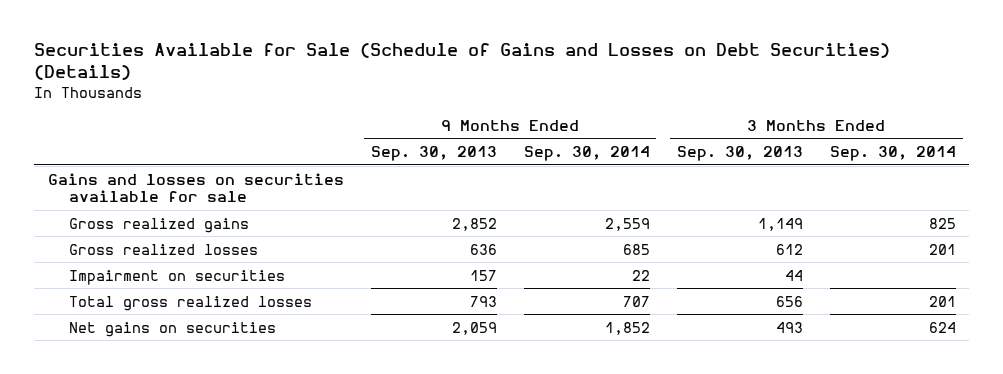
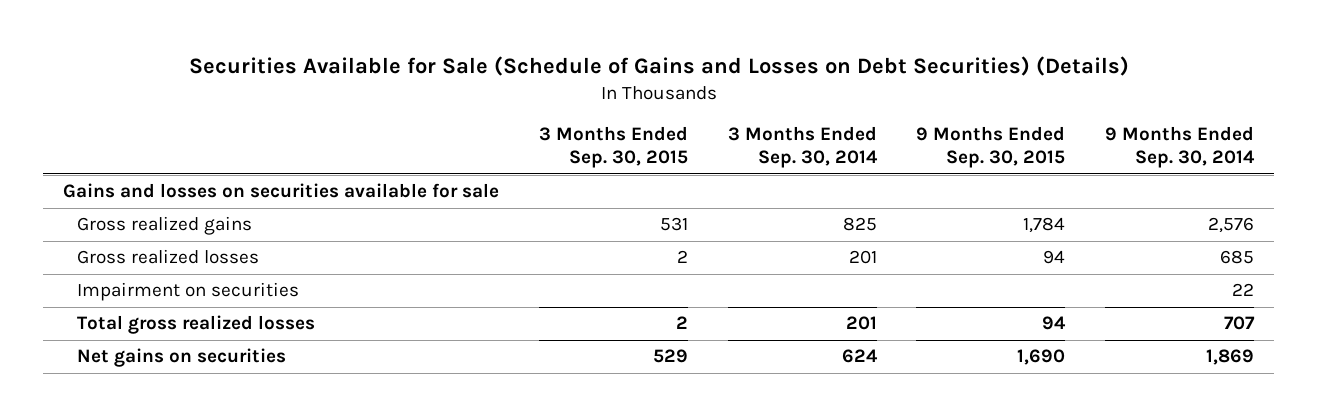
- | 9 Months Ended Sep. 30, 2013 | 9 Months Ended Sep. 30, 2014 | 3 Months Ended Sep. 30, 2013 | 3 Months Ended Sep. 30, 2014
+ | 3 Months Ended Sep. 30, 2015 | 3 Months Ended Sep. 30, 2014 | 9 Months Ended Sep. 30, 2015 | 9 Months Ended Sep. 30, 2014
- Gross realized gains | 2,852 | 2,559 | 1,149 | 825
+ Gross realized gains | 531 | 825 | 1,784 | 2,576
- Net gains on securities | 2,059 | 1,852 | 493 | 624
+ Net gains on securities | 529 | 624 | 1,690 | 1,869

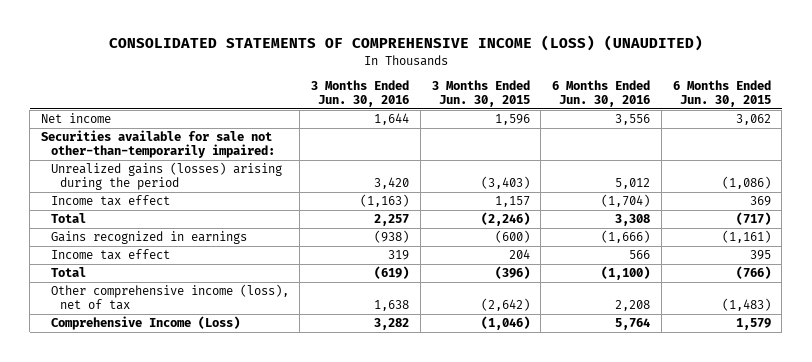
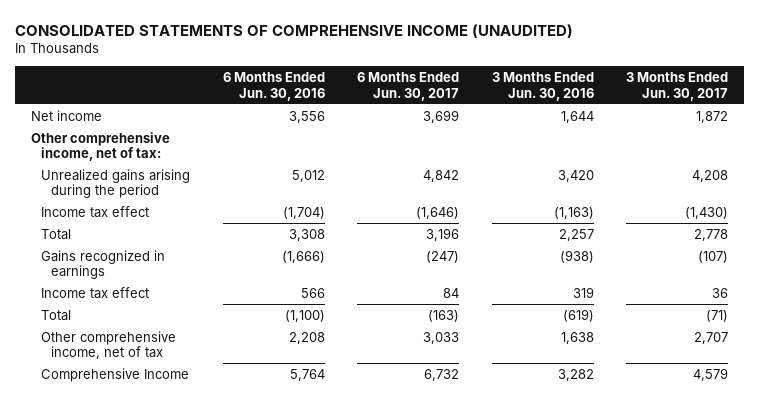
- CONSOLIDATED STATEMENTS OF COMPREHENSIVE INCOME (LOSS) (UNAUDITED)
+ CONSOLIDATED STATEMENTS OF COMPREHENSIVE INCOME (UNAUDITED)
- | 3 Months Ended Jun. 30, 2016 | 3 Months Ended Jun. 30, 2015 | 6 Months Ended Jun. 30, 2016 | 6 Months Ended Jun. 30, 2015
+ | 6 Months Ended Jun. 30, 2016 | 6 Months Ended Jun. 30, 2017 | 3 Months Ended Jun. 30, 2016 | 3 Months Ended Jun. 30, 2017
- Securities available for sale not other-than-temporarily impaired:
- Unrealized gains (losses) arising during the period | 3,420 | (3,403) | 5,012 | (1,086)
+ Other comprehensive income, net of tax:
+ Unrealized gains arising during the period | 5,012 | 4,842 | 3,420 | 4,208
- Other comprehensive income (loss), net of tax | 1,638 | (2,642) | 2,208 | (1,483)
- Comprehensive Income (Loss) | 3,282 | (1,046) | 5,764 | 1,579
+ Other comprehensive income, net of tax | 2,208 | 3,033 | 1,638 | 2,707
+ Comprehensive Income | 5,764 | 6,732 | 3,282 | 4,579

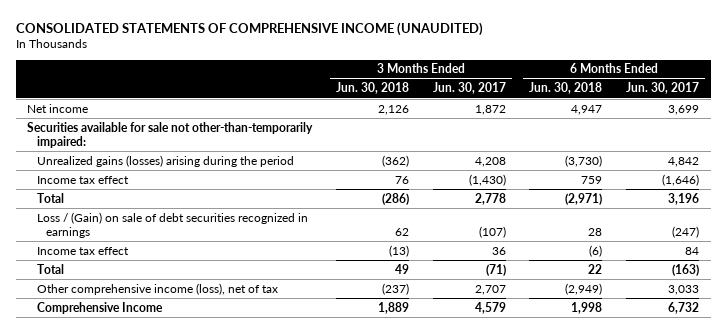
- | 6 Months Ended Jun. 30, 2016 | 6 Months Ended Jun. 30, 2017 | 3 Months Ended Jun. 30, 2016 | 3 Months Ended Jun. 30, 2017
+ | 3 Months Ended Jun. 30, 2018 | 3 Months Ended Jun. 30, 2017 | 6 Months Ended Jun. 30, 2018 | 6 Months Ended Jun. 30, 2017
- Other comprehensive income, net of tax:
- Unrealized gains arising during the period | 5,012 | 4,842 | 3,420 | 4,208
+ Securities available for sale not other-than-temporarily impaired:
+ Unrealized gains (losses) arising during the period | (362) | 4,208 | (3,730) | 4,842
- Gains recognized in earnings | (1,666) | (247) | (938) | (107)
+ Loss / (Gain) on sale of debt securities recognized in earnings | 62 | (107) | 28 | (247)
- Other comprehensive income, net of tax | 2,208 | 3,033 | 1,638 | 2,707
+ Other comprehensive income (loss), net of tax | (237) | 2,707 | (2,949) | 3,033

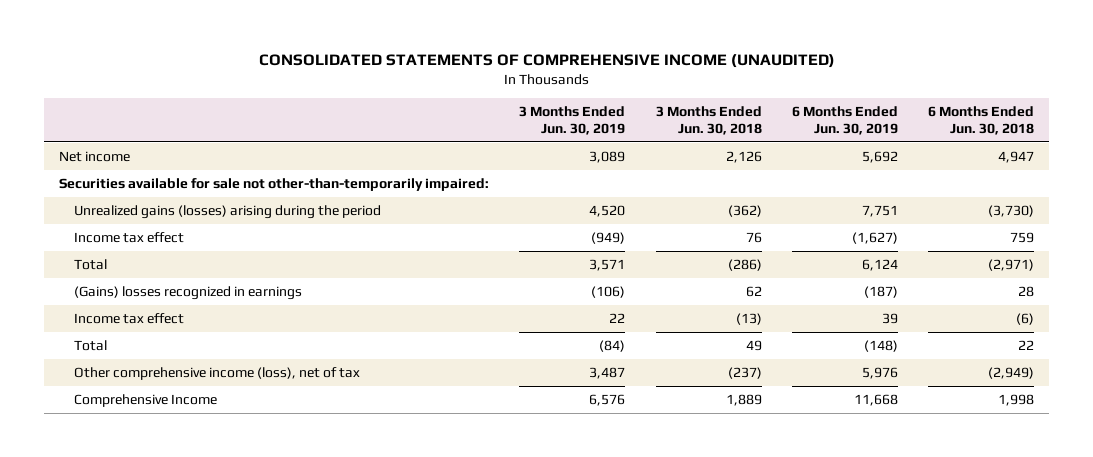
- | 3 Months Ended Jun. 30, 2018 | 3 Months Ended Jun. 30, 2017 | 6 Months Ended Jun. 30, 2018 | 6 Months Ended Jun. 30, 2017
+ | 3 Months Ended Jun. 30, 2019 | 3 Months Ended Jun. 30, 2018 | 6 Months Ended Jun. 30, 2019 | 6 Months Ended Jun. 30, 2018
- Loss / (Gain) on sale of debt securities recognized in earnings | 62 | (107) | 28 | (247)
+ (Gains) losses recognized in earnings | (106) | 62 | (187) | 28

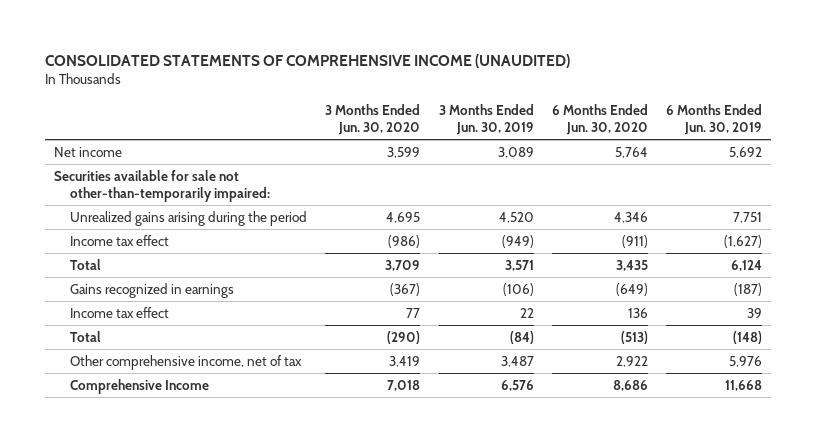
- | 3 Months Ended Jun. 30, 2019 | 3 Months Ended Jun. 30, 2018 | 6 Months Ended Jun. 30, 2019 | 6 Months Ended Jun. 30, 2018
+ | 3 Months Ended Jun. 30, 2020 | 3 Months Ended Jun. 30, 2019 | 6 Months Ended Jun. 30, 2020 | 6 Months Ended Jun. 30, 2019
- Unrealized gains (losses) arising during the period | 4,520 | (362) | 7,751 | (3,730)
+ Unrealized gains arising during the period | 4,695 | 4,520 | 4,346 | 7,751
- (Gains) losses recognized in earnings | (106) | 62 | (187) | 28
+ Gains recognized in earnings | (367) | (106) | (649) | (187)
- Other comprehensive income (loss), net of tax | 3,487 | (237) | 5,976 | (2,949)
+ Other comprehensive income, net of tax | 3,419 | 3,487 | 2,922 | 5,976

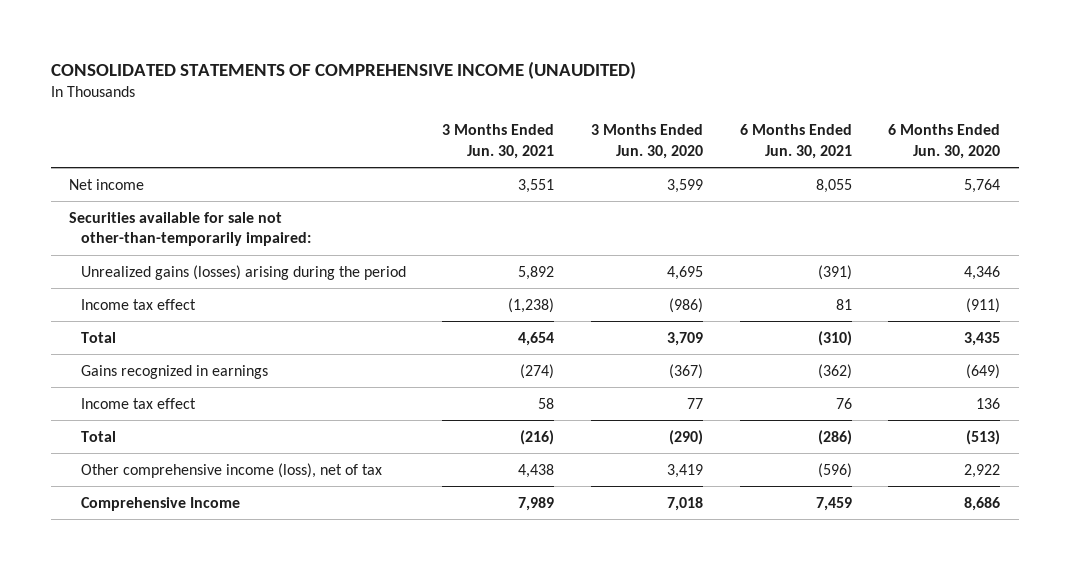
- | 3 Months Ended Jun. 30, 2020 | 3 Months Ended Jun. 30, 2019 | 6 Months Ended Jun. 30, 2020 | 6 Months Ended Jun. 30, 2019
+ | 3 Months Ended Jun. 30, 2021 | 3 Months Ended Jun. 30, 2020 | 6 Months Ended Jun. 30, 2021 | 6 Months Ended Jun. 30, 2020
- Unrealized gains arising during the period | 4,695 | 4,520 | 4,346 | 7,751
+ Unrealized gains (losses) arising during the period | 5,892 | 4,695 | (391) | 4,346
- Other comprehensive income, net of tax | 3,419 | 3,487 | 2,922 | 5,976
+ Other comprehensive income (loss), net of tax | 4,438 | 3,419 | (596) | 2,922

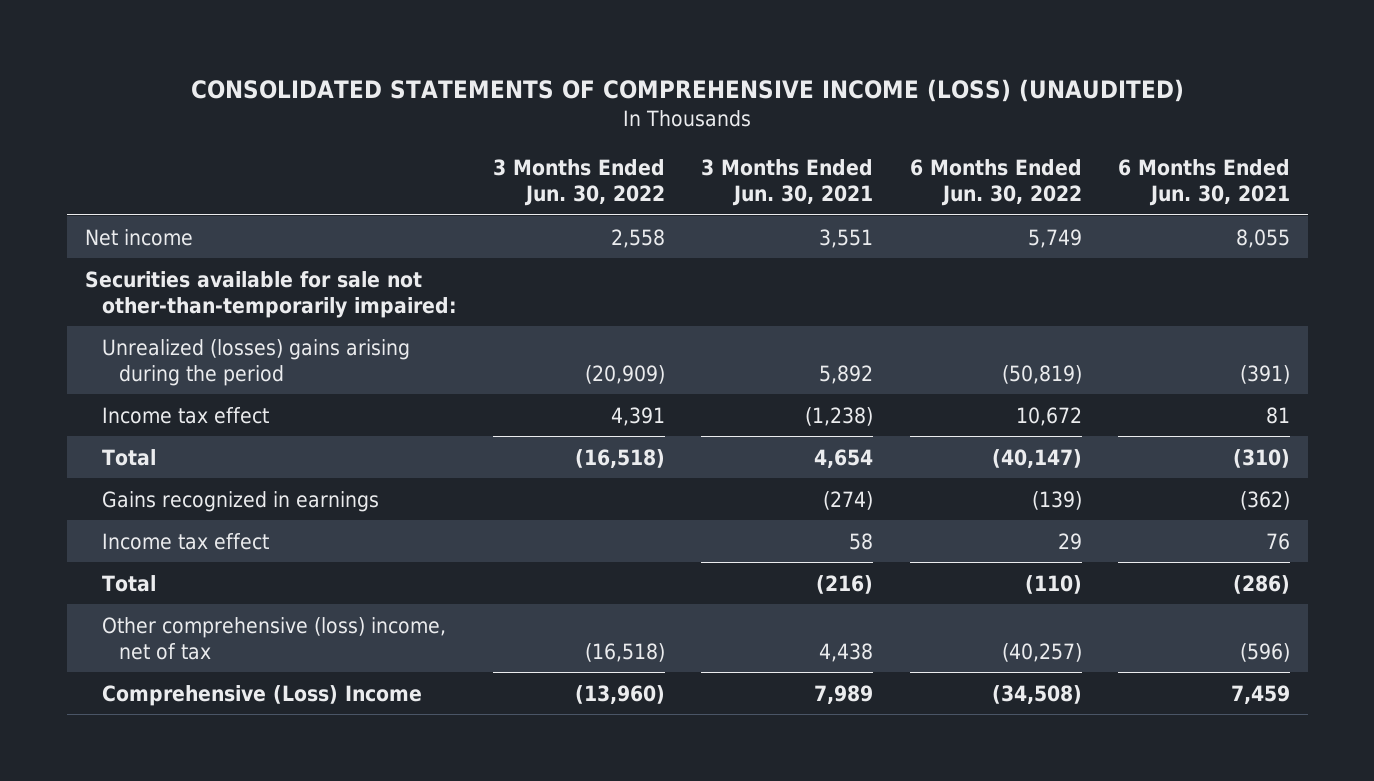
- CONSOLIDATED STATEMENTS OF COMPREHENSIVE INCOME (UNAUDITED)
+ CONSOLIDATED STATEMENTS OF COMPREHENSIVE INCOME (LOSS) (UNAUDITED)
- | 3 Months Ended Jun. 30, 2021 | 3 Months Ended Jun. 30, 2020 | 6 Months Ended Jun. 30, 2021 | 6 Months Ended Jun. 30, 2020
+ | 3 Months Ended Jun. 30, 2022 | 3 Months Ended Jun. 30, 2021 | 6 Months Ended Jun. 30, 2022 | 6 Months Ended Jun. 30, 2021
- Unrealized gains (losses) arising during the period | 5,892 | 4,695 | (391) | 4,346
+ Unrealized (losses) gains arising during the period | (20,909) | 5,892 | (50,819) | (391)
- Other comprehensive income (loss), net of tax | 4,438 | 3,419 | (596) | 2,922
- Comprehensive Income | 7,989 | 7,018 | 7,459 | 8,686
+ Other comprehensive (loss) income, net of tax | (16,518) | 4,438 | (40,257) | (596)
+ Comprehensive (Loss) Income | (13,960) | 7,989 | (34,508) | 7,459

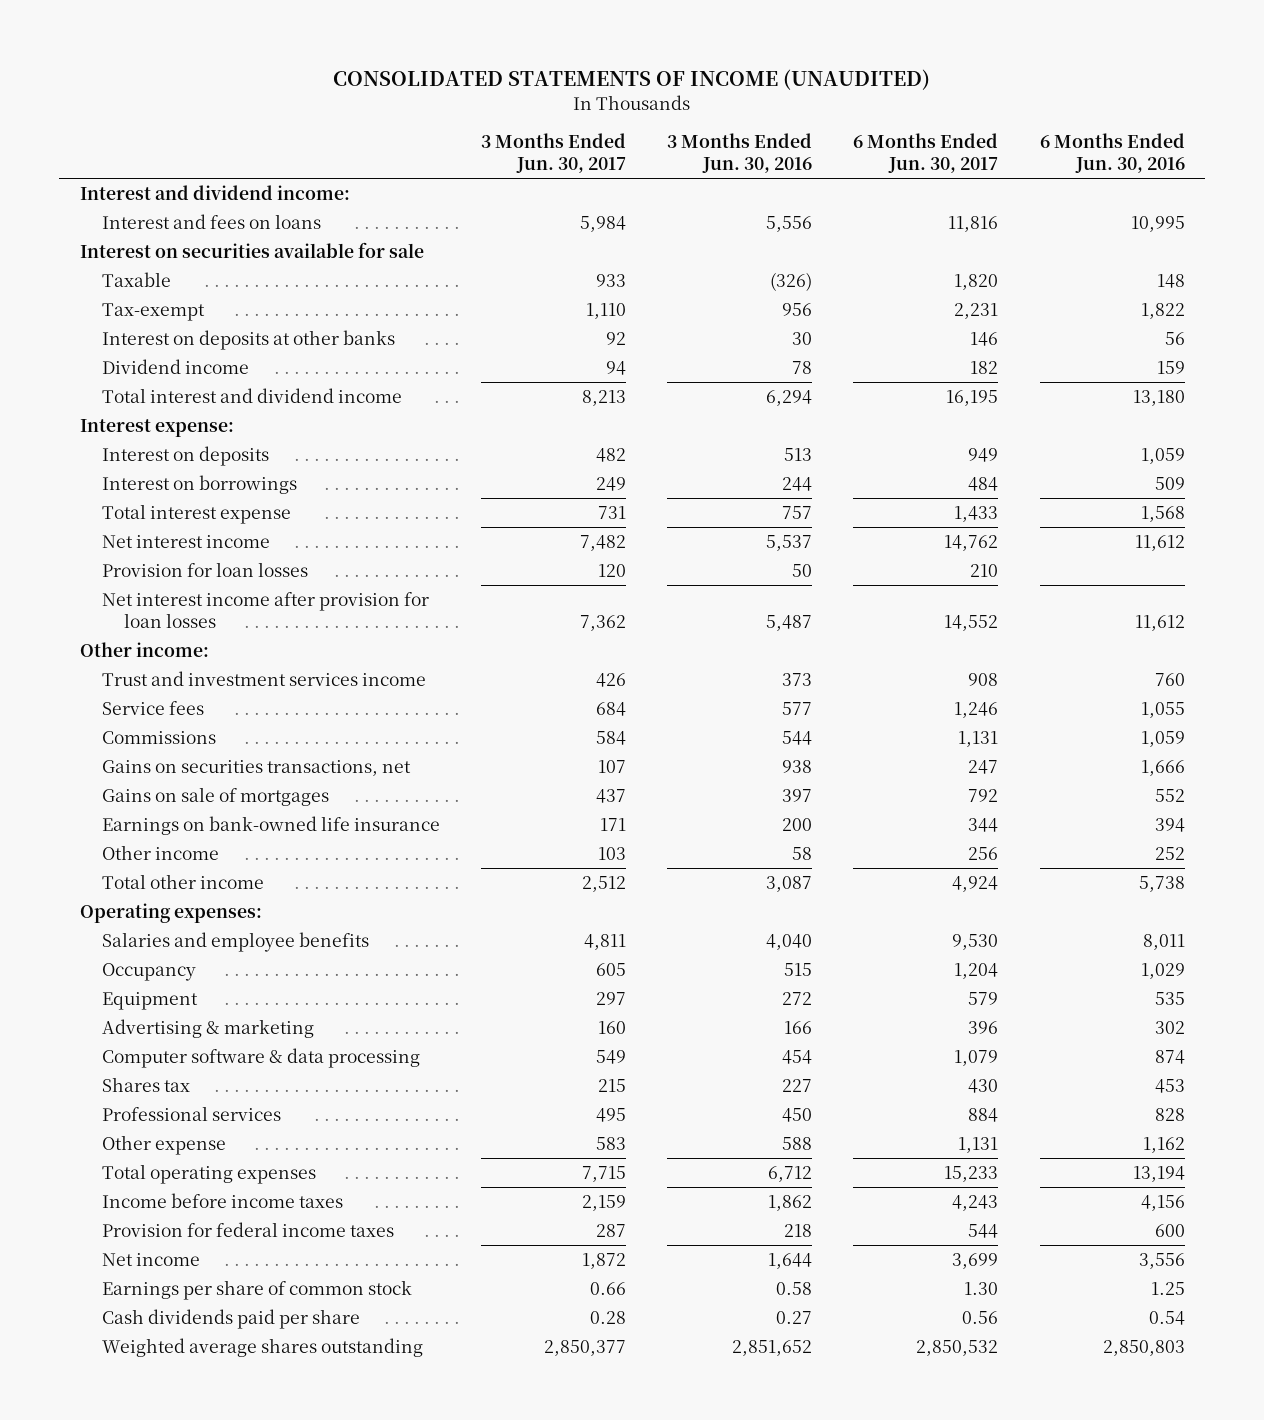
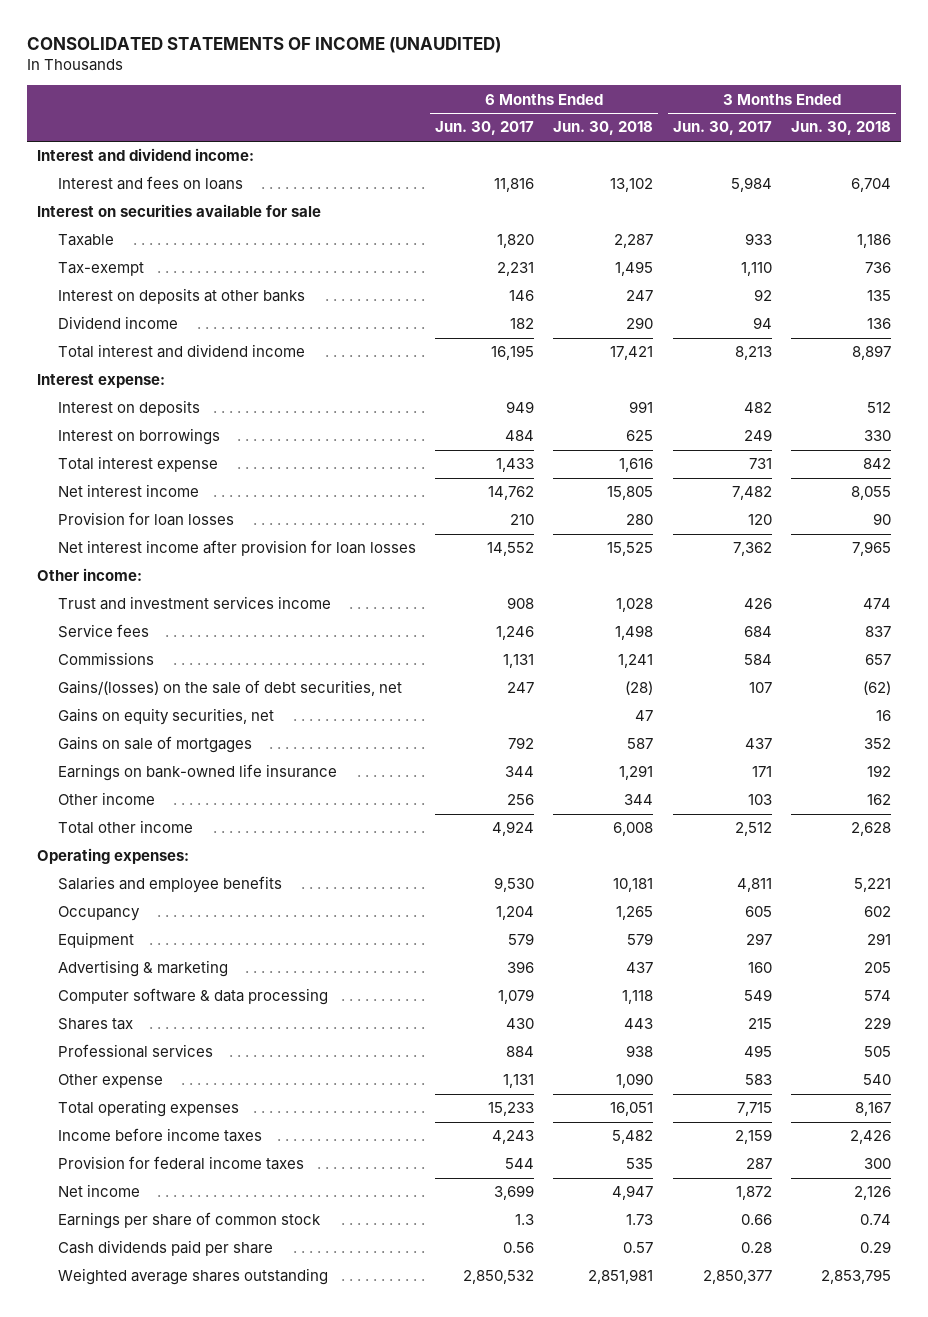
- | 3 Months Ended Jun. 30, 2017 | 3 Months Ended Jun. 30, 2016 | 6 Months Ended Jun. 30, 2017 | 6 Months Ended Jun. 30, 2016
+ | 6 Months Ended Jun. 30, 2017 | 6 Months Ended Jun. 30, 2018 | 3 Months Ended Jun. 30, 2017 | 3 Months Ended Jun. 30, 2018
- Gains on securities transactions, net | 107 | 938 | 247 | 1,666
+ Gains/(losses) on the sale of debt securities, net | 247 | (28) | 107 | (62)
+ Gains on equity securities, net | | 47 | | 16
- Earnings per share of common stock | 0.66 | 0.58 | 1.30 | 1.25
+ Earnings per share of common stock | 1.3 | 1.73 | 0.66 | 0.74

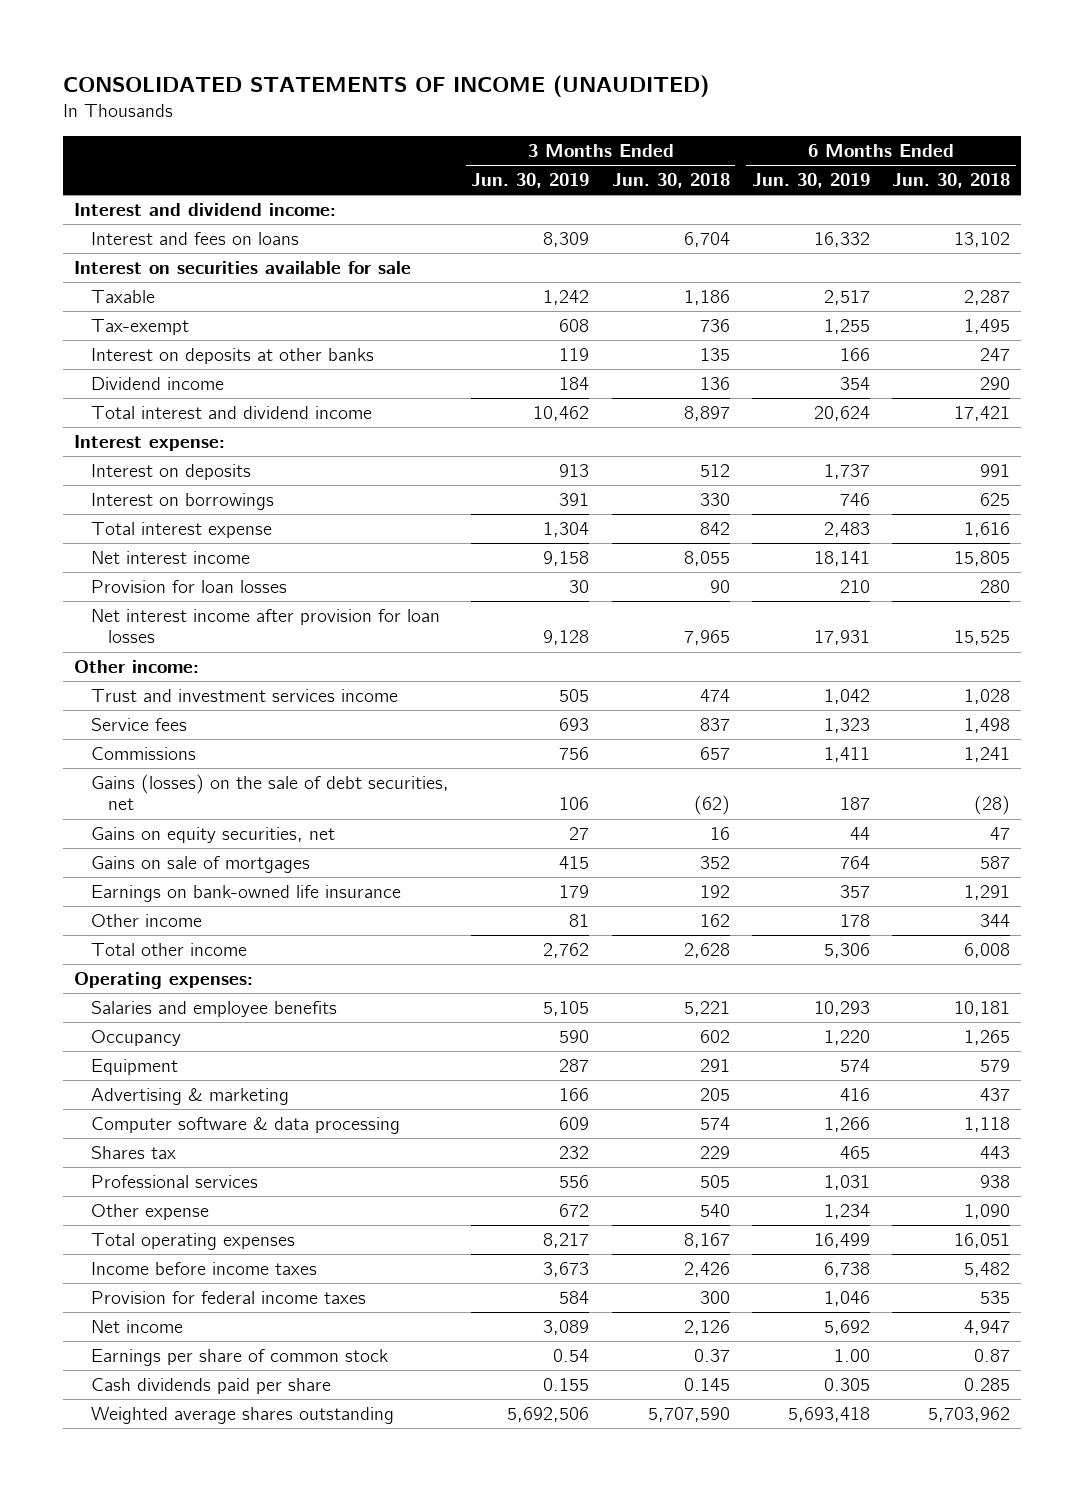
- | 6 Months Ended Jun. 30, 2017 | 6 Months Ended Jun. 30, 2018 | 3 Months Ended Jun. 30, 2017 | 3 Months Ended Jun. 30, 2018
+ | 3 Months Ended Jun. 30, 2019 | 3 Months Ended Jun. 30, 2018 | 6 Months Ended Jun. 30, 2019 | 6 Months Ended Jun. 30, 2018
- Gains/(losses) on the sale of debt securities, net | 247 | (28) | 107 | (62)
+ Gains (losses) on the sale of debt securities, net | 106 | (62) | 187 | (28)
- Earnings per share of common stock | 1.3 | 1.73 | 0.66 | 0.74
- Cash dividends paid per share | 0.56 | 0.57 | 0.28 | 0.29
- Weighted average shares outstanding | 2,850,532 | 2,851,981 | 2,850,377 | 2,853,795
+ Earnings per share of common stock | 0.54 | 0.37 | 1.00 | 0.87
+ Cash dividends paid per share | 0.155 | 0.145 | 0.305 | 0.285
+ Weighted average shares outstanding | 5,692,506 | 5,707,590 | 5,693,418 | 5,703,962

